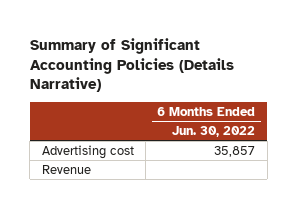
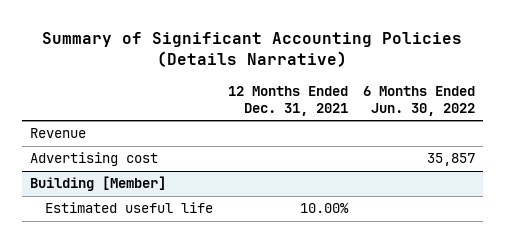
- | 6 Months Ended Jun. 30, 2022
+ | 12 Months Ended Dec. 31, 2021 | 6 Months Ended Jun. 30, 2022
moved down: Advertising cost | | 35,857
+ Building [Member]
+ Estimated useful life | 10.00% |

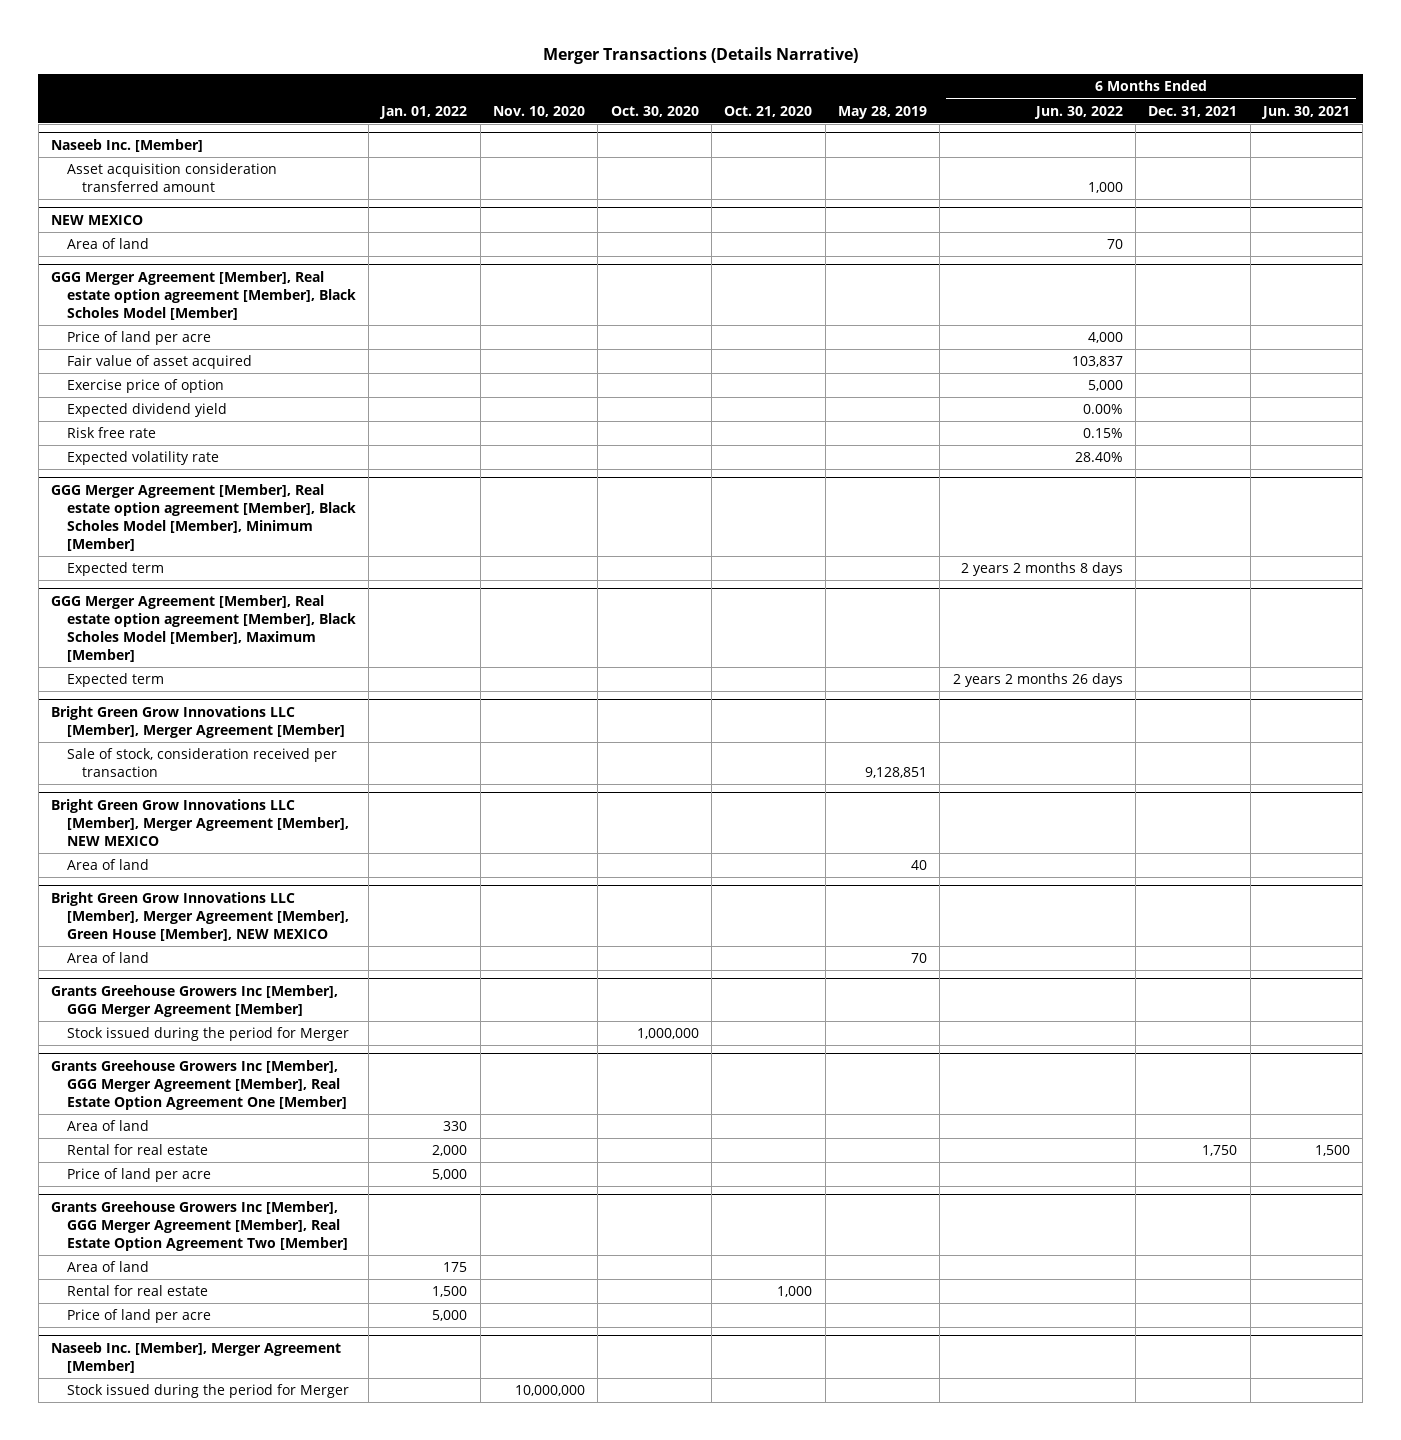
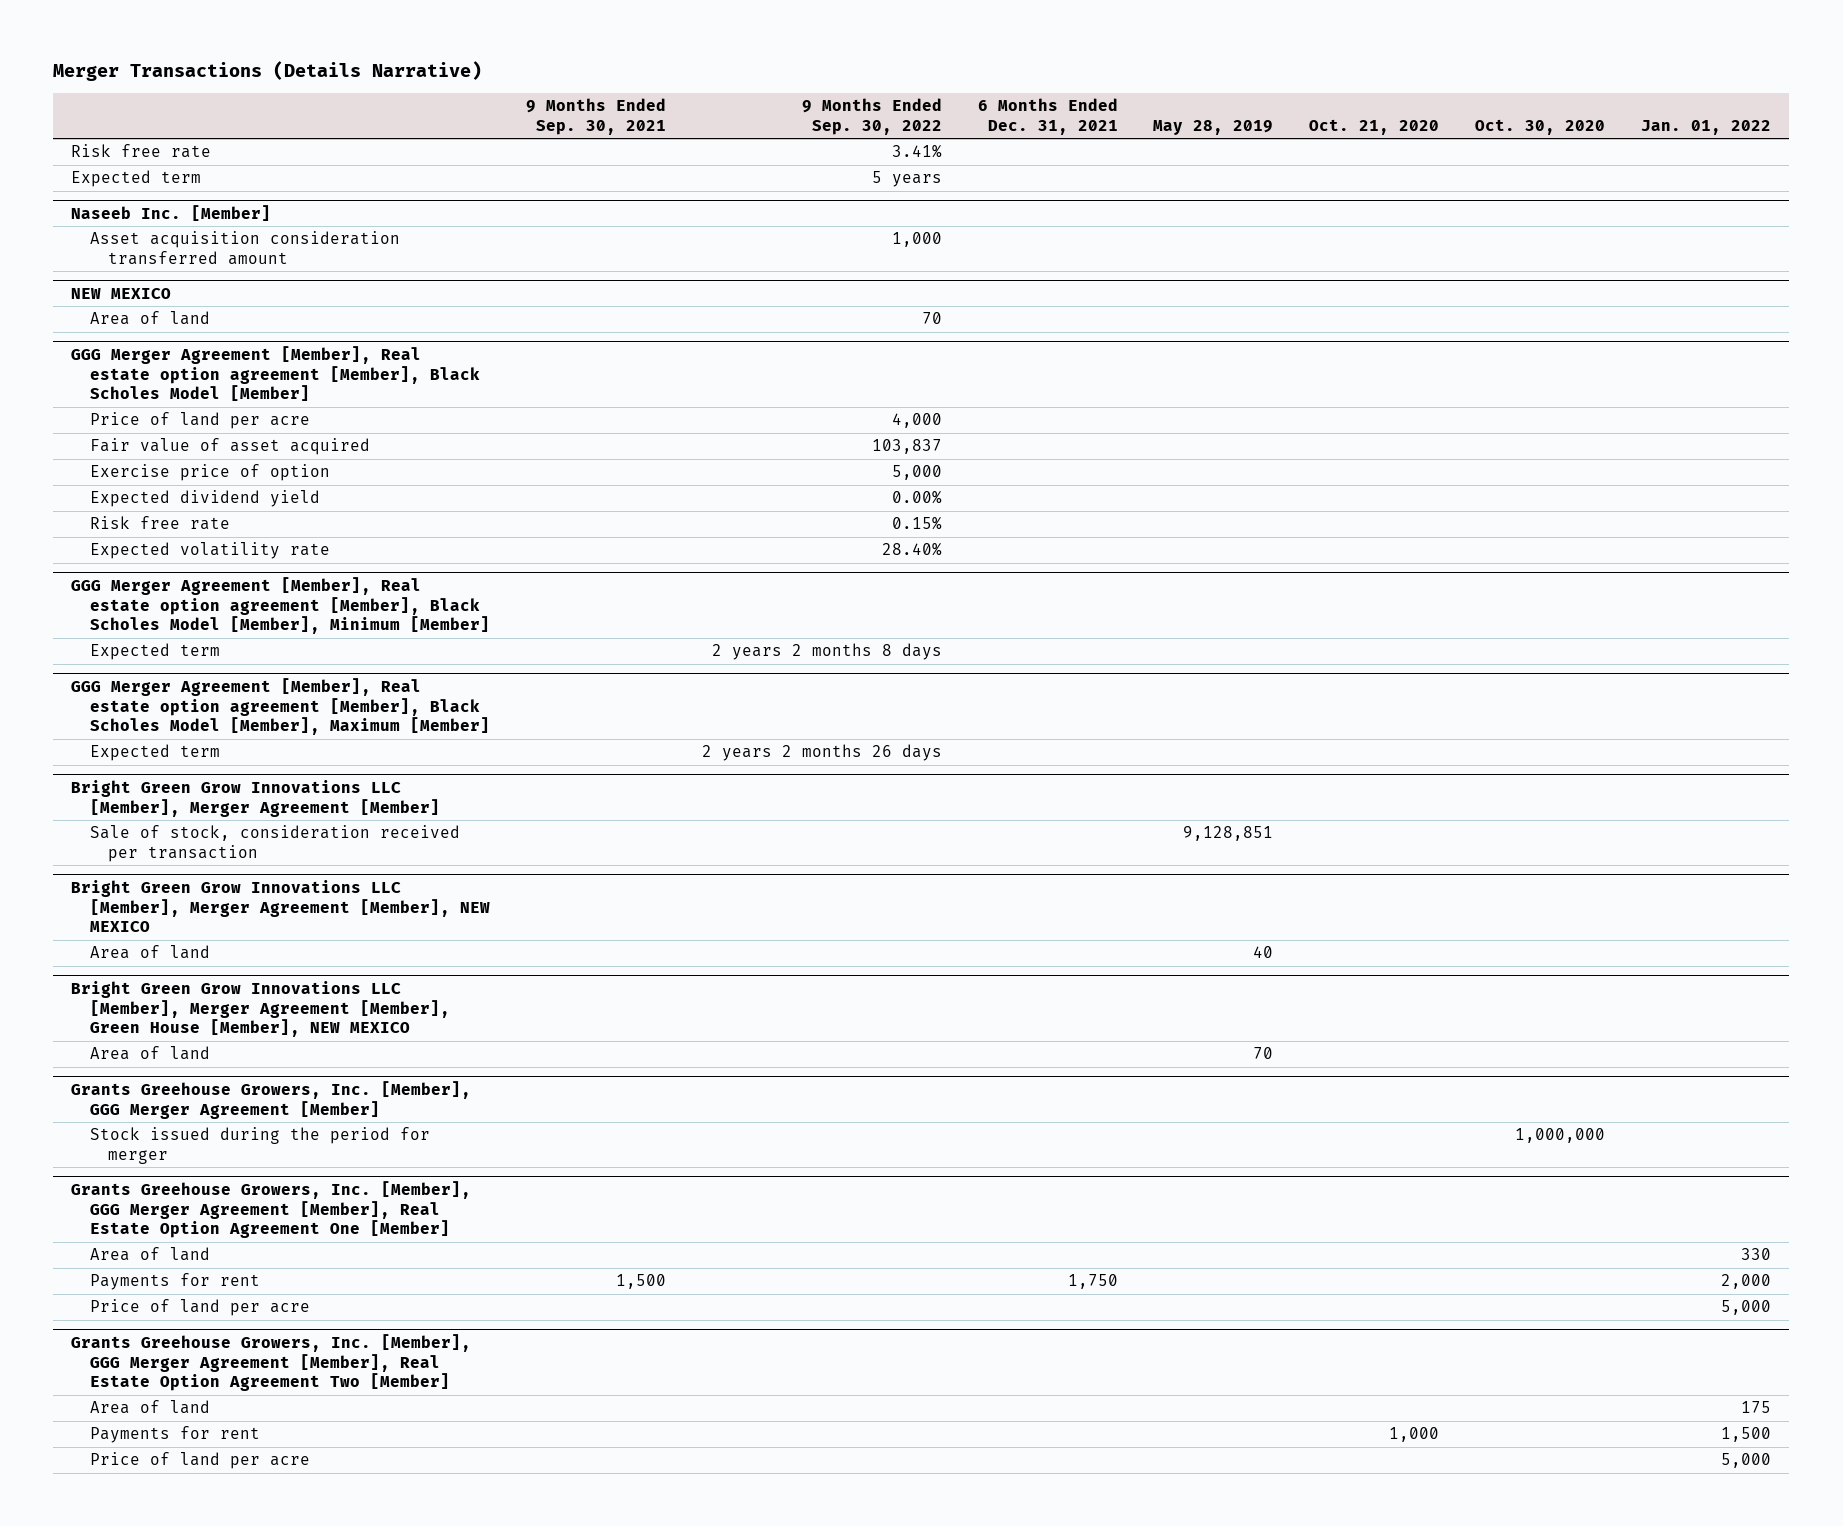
- | Jan. 01, 2022 | Nov. 10, 2020 | Oct. 30, 2020 | Oct. 21, 2020 | May 28, 2019 | 6 Months Ended Jun. 30, 2022 | 6 Months Ended Dec. 31, 2021 | 6 Months Ended Jun. 30, 2021
+ | 9 Months Ended Sep. 30, 2021 | 9 Months Ended Sep. 30, 2022 | 6 Months Ended Dec. 31, 2021 | May 28, 2019 | Oct. 21, 2020 | Oct. 30, 2020 | Jan. 01, 2022
+ Risk free rate | | 3.41% | | | | |
+ Expected term | | 5 years | | | | |
- Grants Greehouse Growers Inc [Member], GGG Merger Agreement [Member]
- Stock issued during the period for Merger | | | 1,000,000 | | | | |
- Grants Greehouse Growers Inc [Member], GGG Merger Agreement [Member], Real Estate Option Agreement One [Member]
+ Grants Greehouse Growers, Inc. [Member], GGG Merger Agreement [Member]
+ Stock issued during the period for merger | | | | | | 1,000,000 |
+ Grants Greehouse Growers, Inc. [Member], GGG Merger Agreement [Member], Real Estate Option Agreement One [Member]
- Rental for real estate | 2,000 | | | | | | 1,750 | 1,500
+ Payments for rent | 1,500 | | 1,750 | | | | 2,000
- Grants Greehouse Growers Inc [Member], GGG Merger Agreement [Member], Real Estate Option Agreement Two [Member]
+ Grants Greehouse Growers, Inc. [Member], GGG Merger Agreement [Member], Real Estate Option Agreement Two [Member]
- Rental for real estate | 1,500 | | | 1,000 | | | |
+ Payments for rent | | | | | 1,000 | | 1,500
- Naseeb Inc. [Member], Merger Agreement [Member]
- Stock issued during the period for Merger | | 10,000,000 | | | | | |

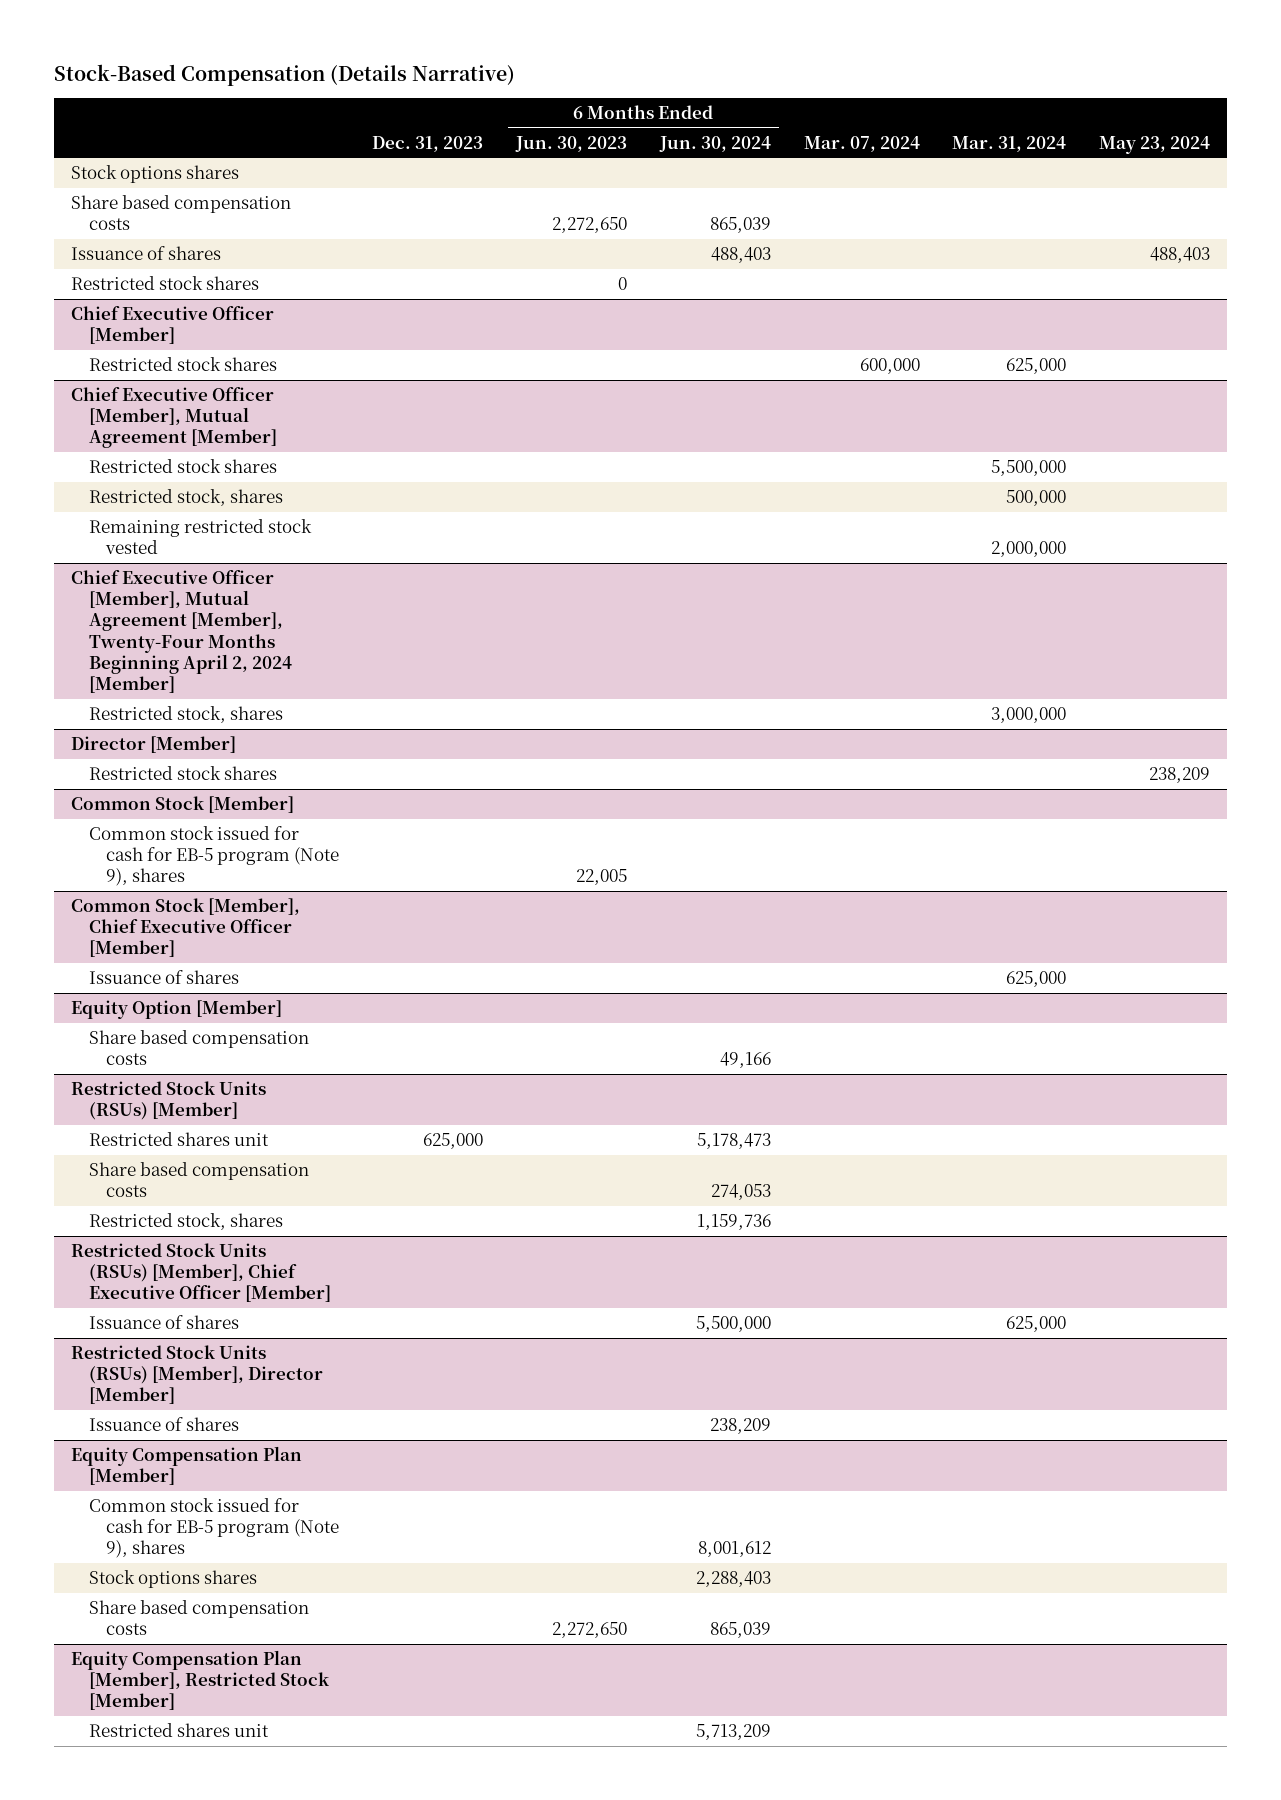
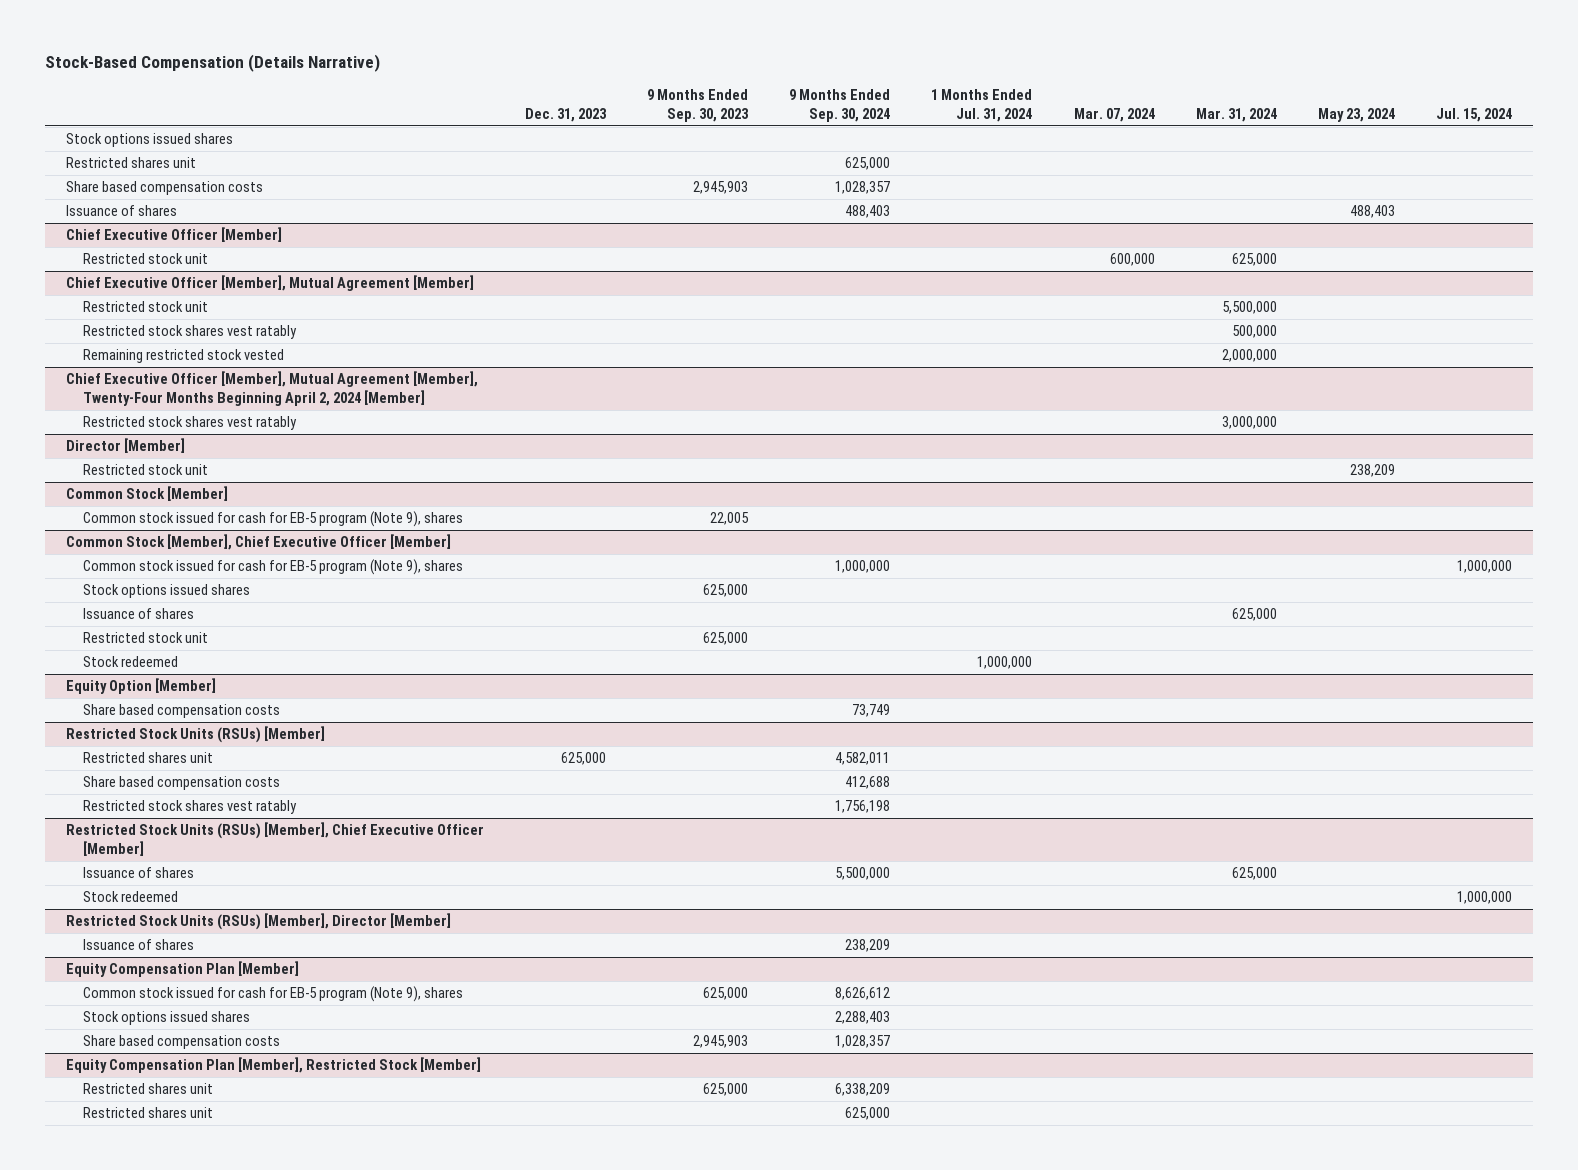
- | Dec. 31, 2023 | 6 Months Ended Jun. 30, 2023 | 6 Months Ended Jun. 30, 2024 | Mar. 07, 2024 | Mar. 31, 2024 | May 23, 2024
+ | Dec. 31, 2023 | 9 Months Ended Sep. 30, 2023 | 9 Months Ended Sep. 30, 2024 | 1 Months Ended Jul. 31, 2024 | Mar. 07, 2024 | Mar. 31, 2024 | May 23, 2024 | Jul. 15, 2024
- Stock options shares
+ Stock options issued shares
+ Restricted shares unit | | | 625,000 | | | | |
- Restricted stock shares | | 0 | | | |
@ Chief Executive Officer [Member]
- Restricted stock shares | | | | 600,000 | 625,000 |
+ Restricted stock unit | | | | | 600,000 | 625,000 | |
@ Chief Executive Officer [Member], Mutual Agreement [Member]
- Restricted stock shares | | | | | 5,500,000 |
- Restricted stock, shares | | | | | 500,000 |
+ Restricted stock unit | | | | | | 5,500,000 | |
+ Restricted stock shares vest ratably | | | | | | 500,000 | |
@ Chief Executive Officer [Member], Mutual Agreement [Member], Twenty-Four Months Beginning April 2, 2024 [Member]
- Restricted stock, shares | | | | | 3,000,000 |
+ Restricted stock shares vest ratably | | | | | | 3,000,000 | |
@ Director [Member]
- Restricted stock shares | | | | | | 238,209
+ Restricted stock unit | | | | | | | 238,209 |
@ Common Stock [Member], Chief Executive Officer [Member]
+ Common stock issued for cash for EB-5 program (Note 9), shares | | | 1,000,000 | | | | | 1,000,000
+ Stock options issued shares | | 625,000 | | | | | |
+ Restricted stock unit | | 625,000 | | | | | |
+ Stock redeemed | | | | 1,000,000 | | | |
@ Restricted Stock Units (RSUs) [Member]
- Restricted stock, shares | | | 1,159,736 | | |
+ Restricted stock shares vest ratably | | | 1,756,198 | | | | |
@ Restricted Stock Units (RSUs) [Member], Chief Executive Officer [Member]
+ Stock redeemed | | | | | | | | 1,000,000
@ Equity Compensation Plan [Member]
- Stock options shares | | | 2,288,403 | | |
+ Stock options issued shares | | | 2,288,403 | | | | |
@ Equity Compensation Plan [Member], Restricted Stock [Member]
+ Restricted shares unit | | | 625,000 | | | | |

